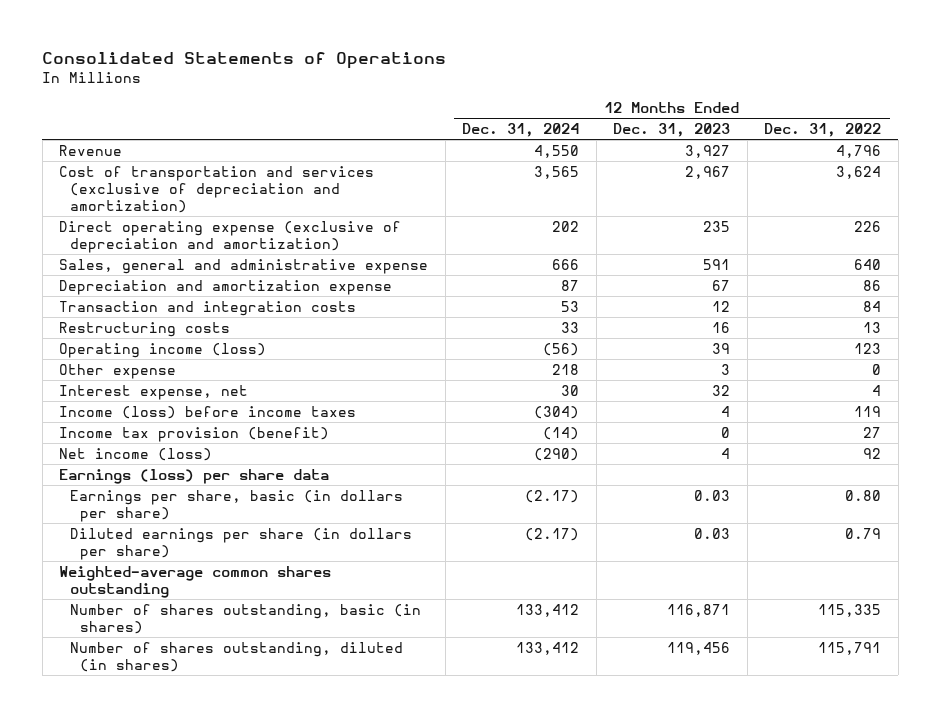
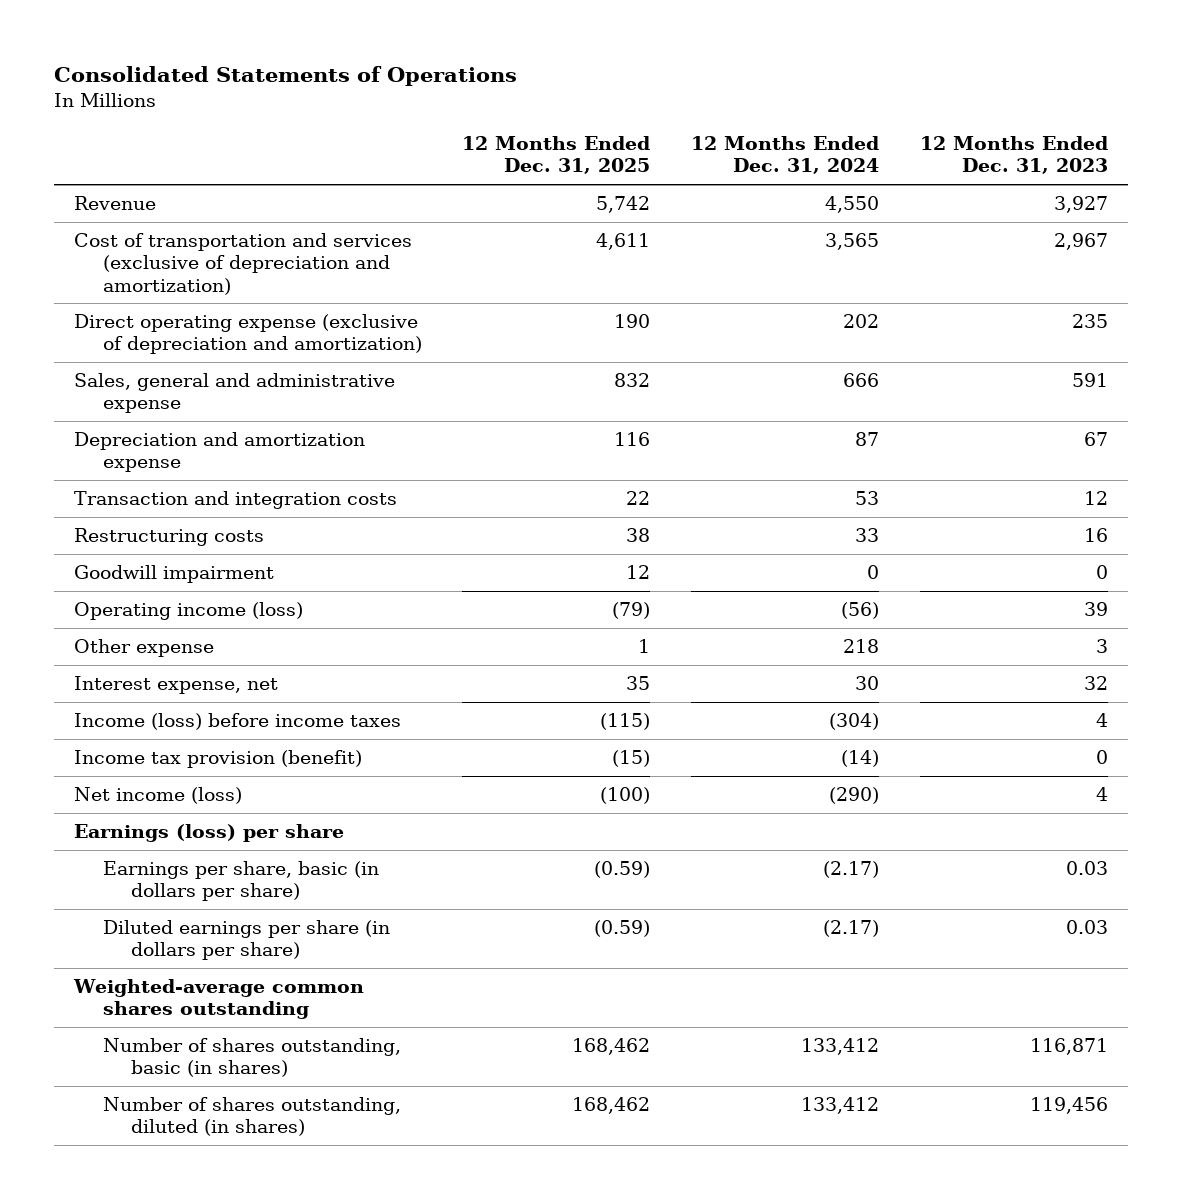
- | 12 Months Ended Dec. 31, 2024 | 12 Months Ended Dec. 31, 2023 | 12 Months Ended Dec. 31, 2022
+ | 12 Months Ended Dec. 31, 2025 | 12 Months Ended Dec. 31, 2024 | 12 Months Ended Dec. 31, 2023
+ Goodwill impairment | 12 | 0 | 0
- Earnings (loss) per share data
+ Earnings (loss) per share

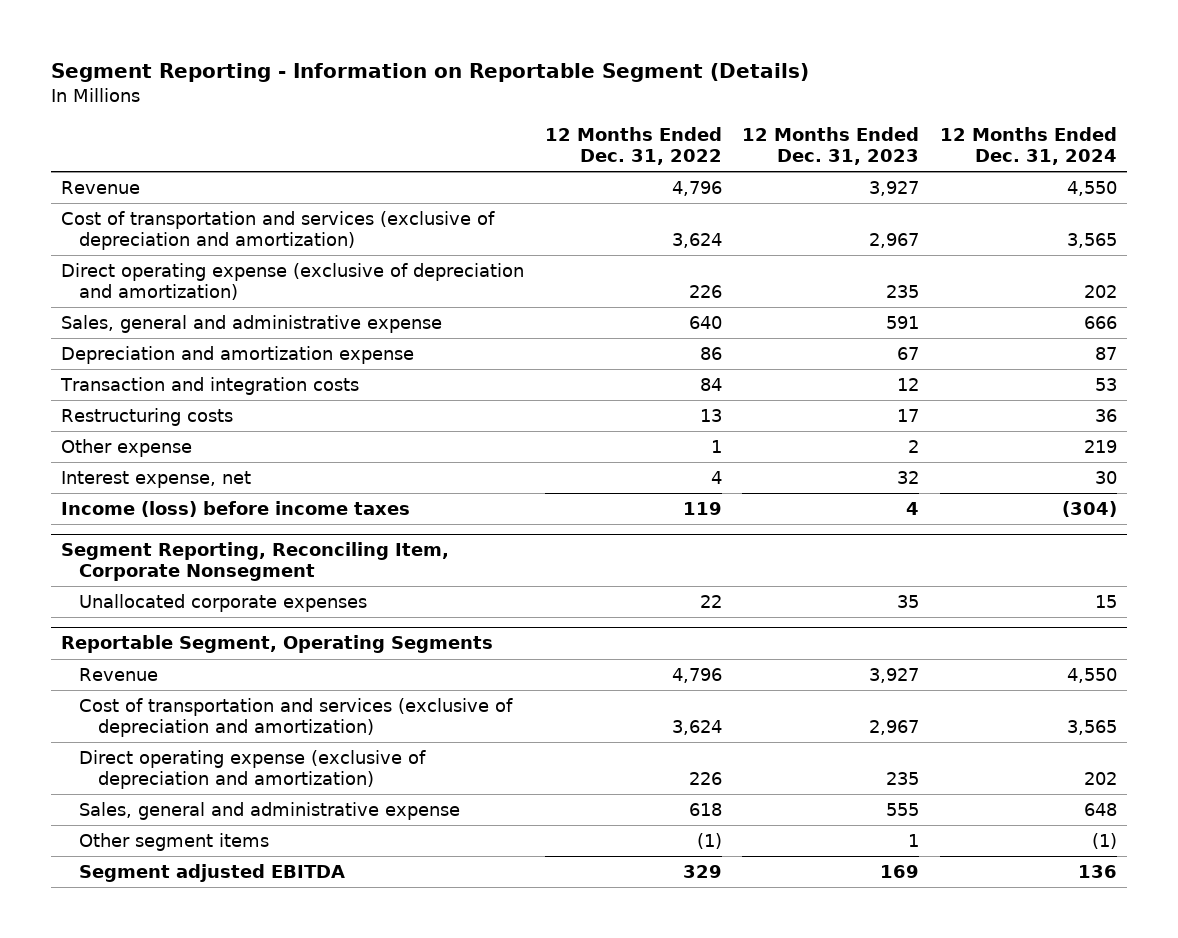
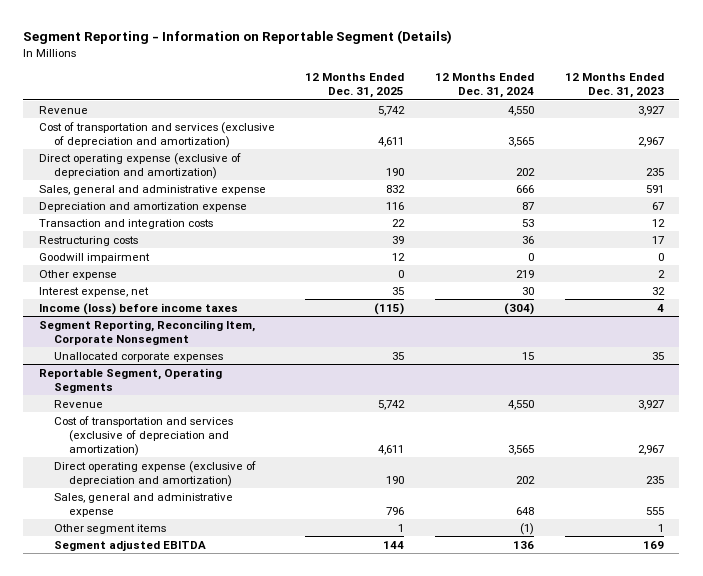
- | 12 Months Ended Dec. 31, 2022 | 12 Months Ended Dec. 31, 2023 | 12 Months Ended Dec. 31, 2024
+ | 12 Months Ended Dec. 31, 2025 | 12 Months Ended Dec. 31, 2024 | 12 Months Ended Dec. 31, 2023
+ Goodwill impairment | 12 | 0 | 0

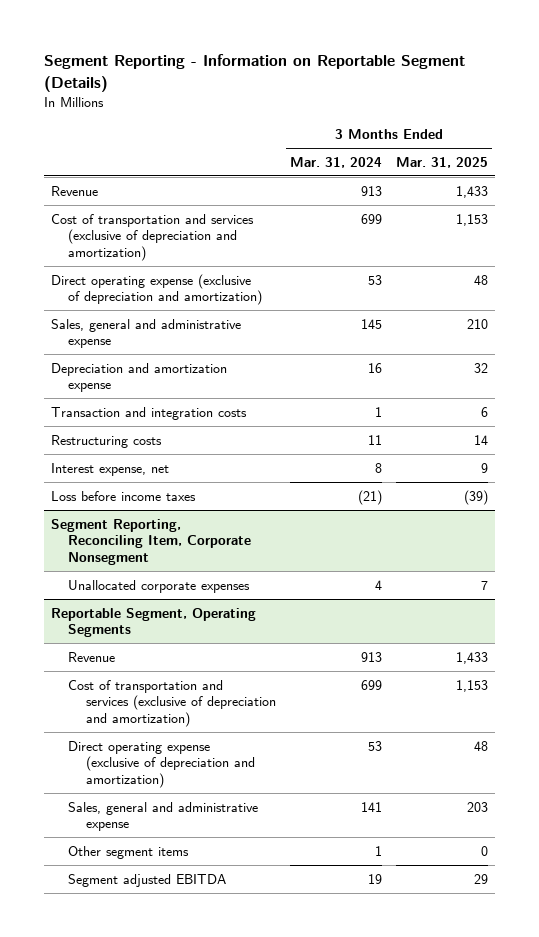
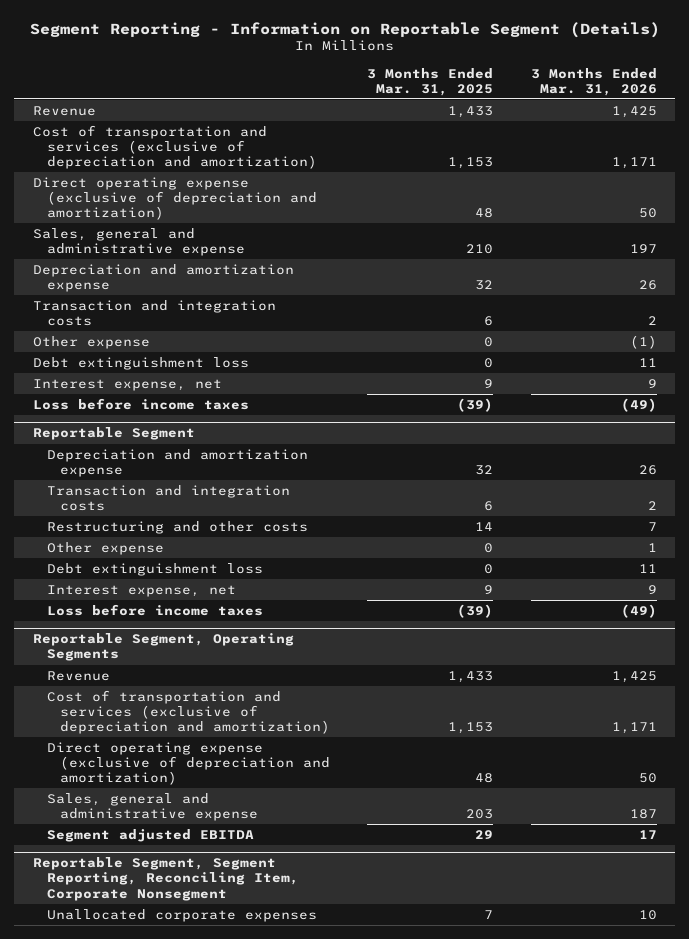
- | 3 Months Ended Mar. 31, 2024 | 3 Months Ended Mar. 31, 2025
+ | 3 Months Ended Mar. 31, 2025 | 3 Months Ended Mar. 31, 2026
- Restructuring costs | 11 | 14
+ Other expense | 0 | (1)
+ Debt extinguishment loss | 0 | 11
- Segment Reporting, Reconciling Item, Corporate Nonsegment
- Unallocated corporate expenses | 4 | 7
+ Reportable Segment
+ Depreciation and amortization expense | 32 | 26
+ Transaction and integration costs | 6 | 2
+ Restructuring and other costs | 14 | 7
+ Other expense | 0 | 1
+ Debt extinguishment loss | 0 | 11
+ Interest expense, net | 9 | 9
+ Loss before income taxes | (39) | (49)
@ Reportable Segment, Operating Segments
- Other segment items | 1 | 0
+ Reportable Segment, Segment Reporting, Reconciling Item, Corporate Nonsegment
+ Unallocated corporate expenses | 7 | 10

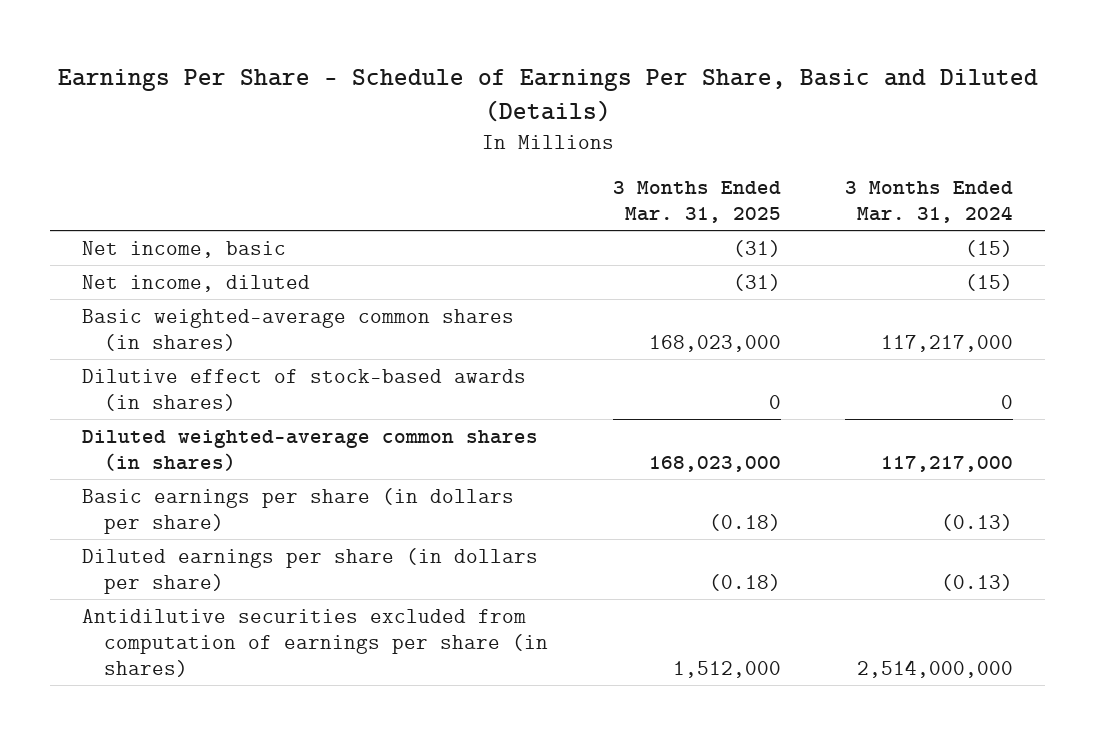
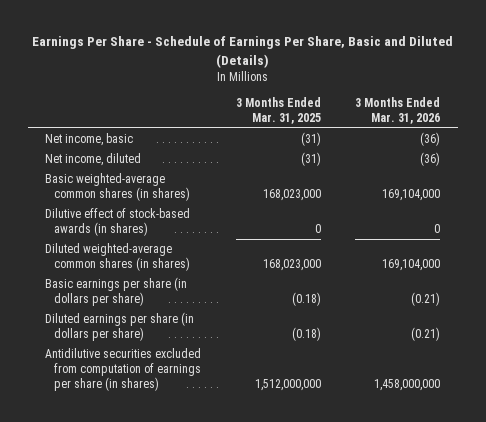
- | 3 Months Ended Mar. 31, 2025 | 3 Months Ended Mar. 31, 2024
+ | 3 Months Ended Mar. 31, 2025 | 3 Months Ended Mar. 31, 2026
- Antidilutive securities excluded from computation of earnings per share (in shares) | 1,512,000 | 2,514,000,000
+ Antidilutive securities excluded from computation of earnings per share (in shares) | 1,512,000,000 | 1,458,000,000

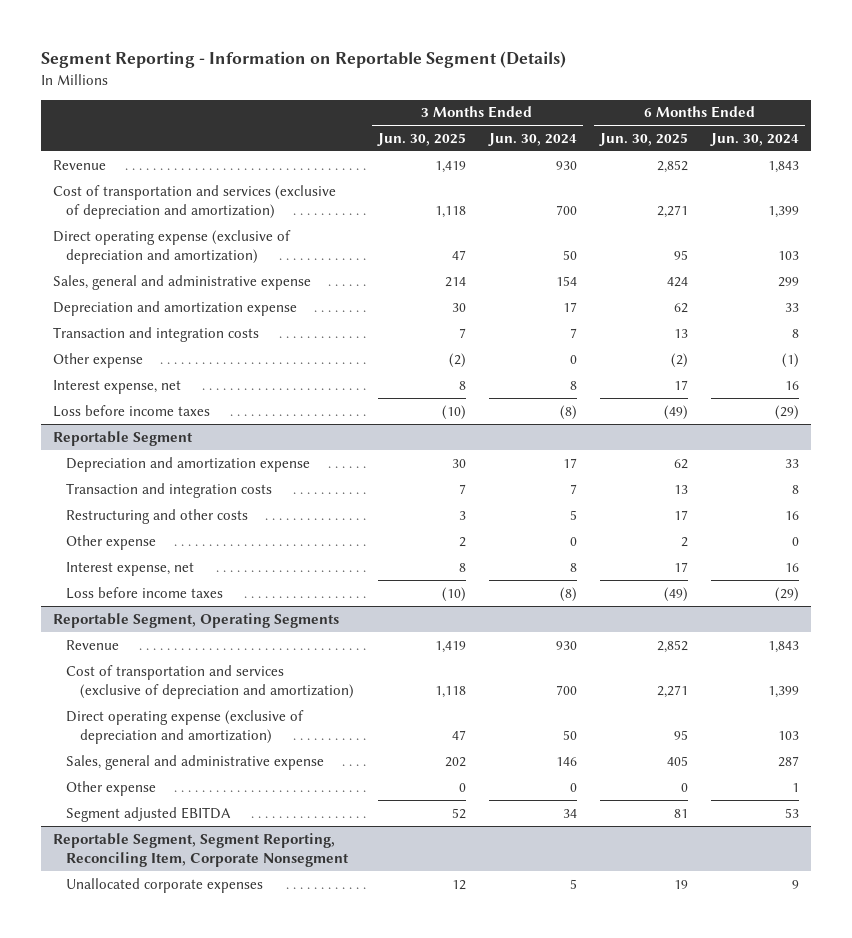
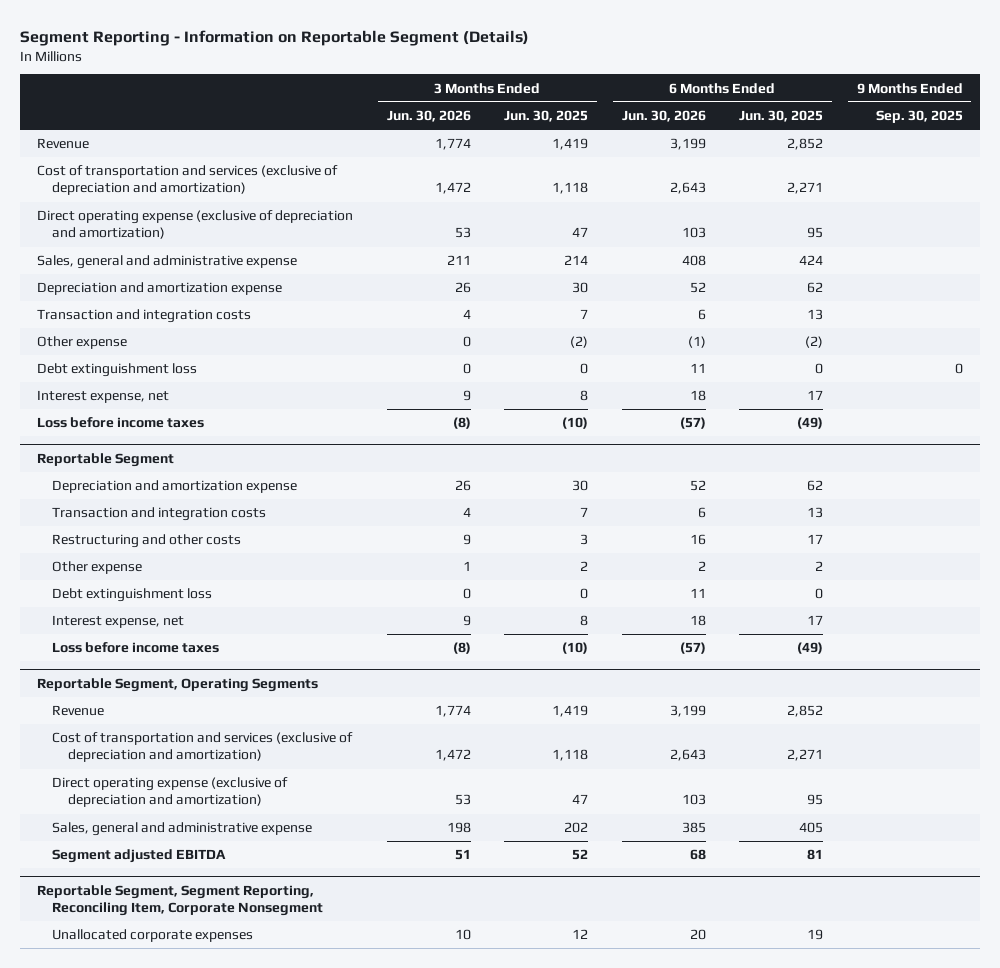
- | 3 Months Ended Jun. 30, 2025 | 3 Months Ended Jun. 30, 2024 | 6 Months Ended Jun. 30, 2025 | 6 Months Ended Jun. 30, 2024
+ | 3 Months Ended Jun. 30, 2026 | 3 Months Ended Jun. 30, 2025 | 6 Months Ended Jun. 30, 2026 | 6 Months Ended Jun. 30, 2025 | 9 Months Ended Sep. 30, 2025
+ Debt extinguishment loss | 0 | 0 | 11 | 0 | 0
@ Reportable Segment
+ Debt extinguishment loss | 0 | 0 | 11 | 0 |
@ Reportable Segment, Operating Segments
- Other expense | 0 | 0 | 0 | 1

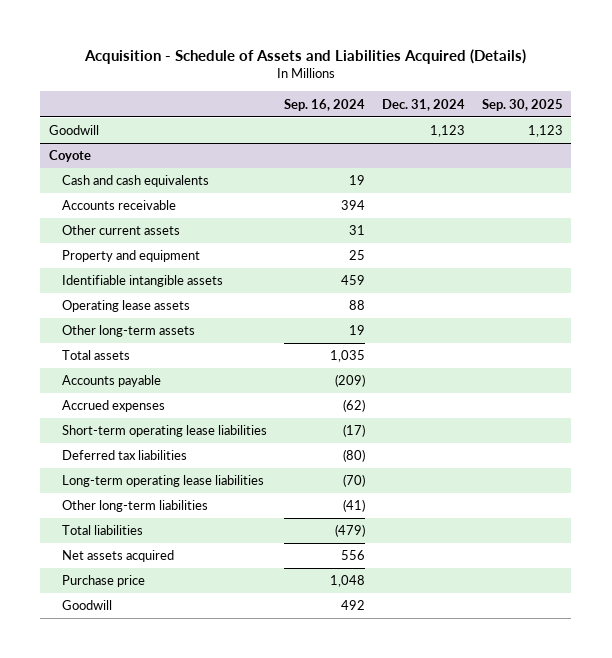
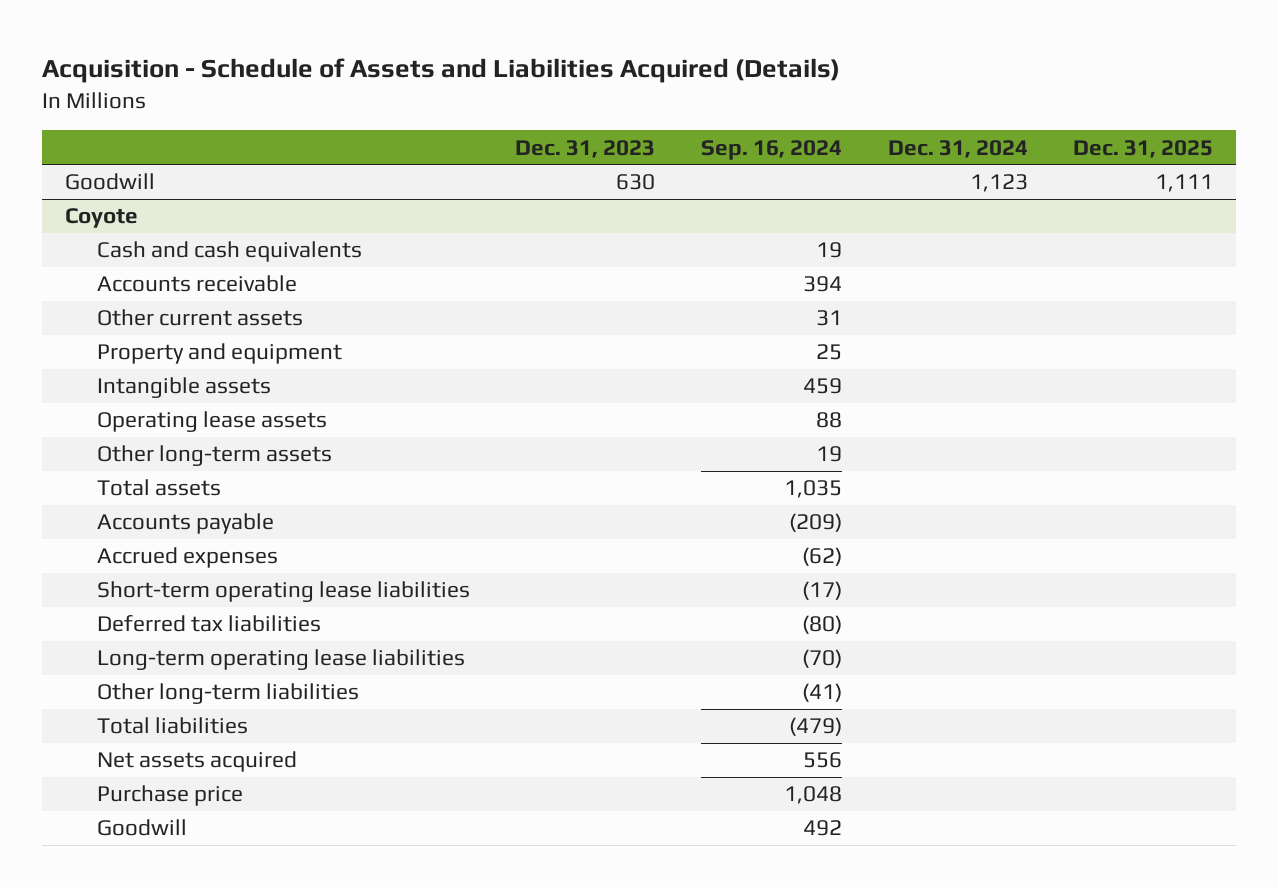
- | Sep. 16, 2024 | Dec. 31, 2024 | Sep. 30, 2025
+ | Dec. 31, 2023 | Sep. 16, 2024 | Dec. 31, 2024 | Dec. 31, 2025
@ Coyote
- Identifiable intangible assets | 459 | |
+ Intangible assets | | 459 | |

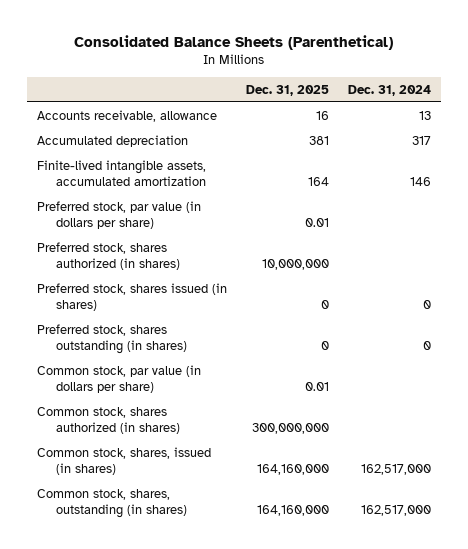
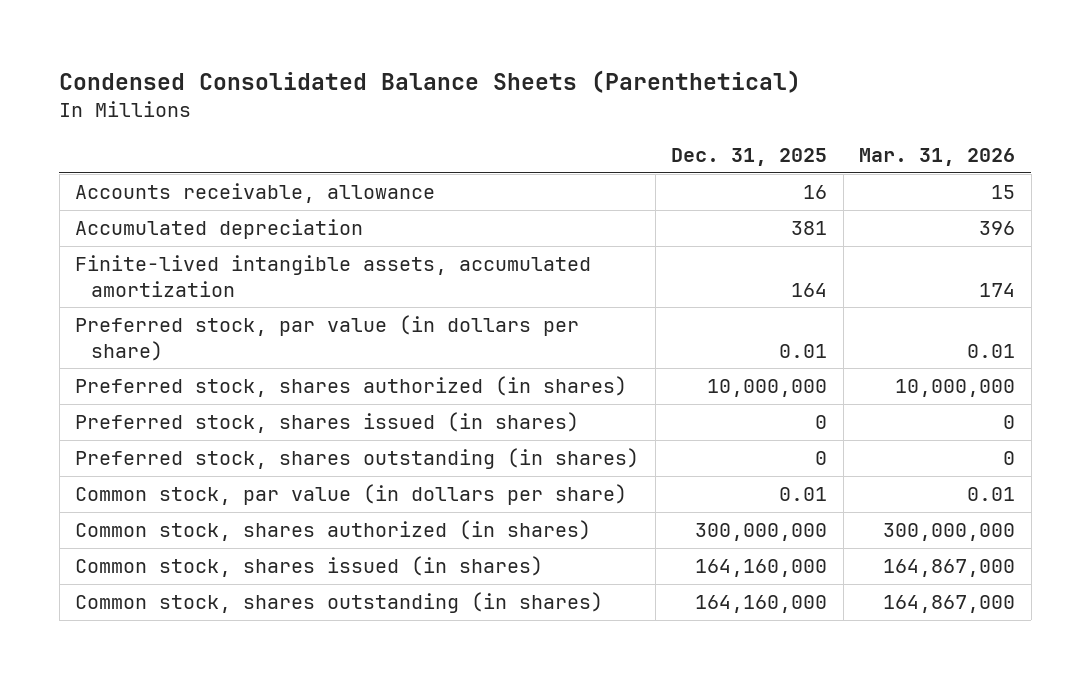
- Consolidated Balance Sheets (Parenthetical)
+ Condensed Consolidated Balance Sheets (Parenthetical)
- | Dec. 31, 2025 | Dec. 31, 2024
+ | Dec. 31, 2025 | Mar. 31, 2026
- Common stock, shares, issued (in shares) | 164,160,000 | 162,517,000
- Common stock, shares, outstanding (in shares) | 164,160,000 | 162,517,000
+ Common stock, shares issued (in shares) | 164,160,000 | 164,867,000
+ Common stock, shares outstanding (in shares) | 164,160,000 | 164,867,000

